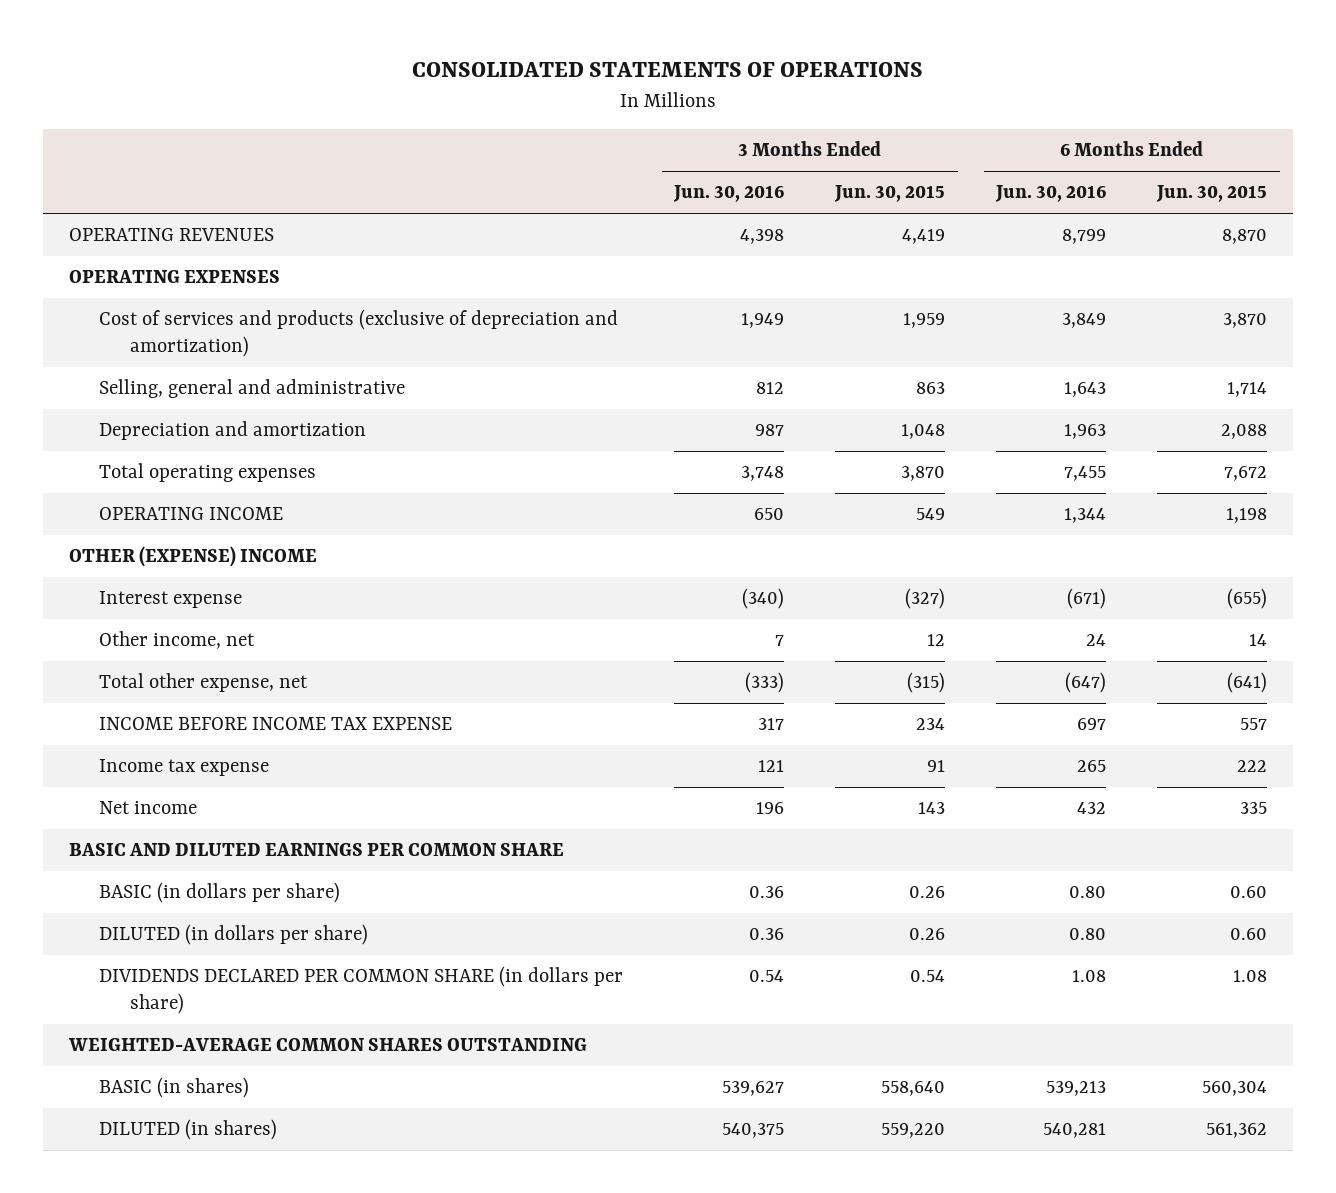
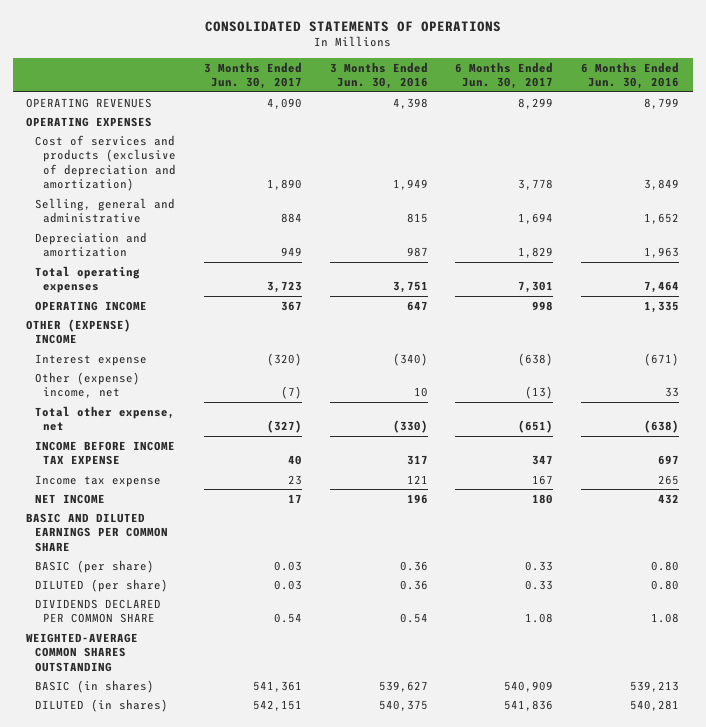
- | 3 Months Ended Jun. 30, 2016 | 3 Months Ended Jun. 30, 2015 | 6 Months Ended Jun. 30, 2016 | 6 Months Ended Jun. 30, 2015
+ | 3 Months Ended Jun. 30, 2017 | 3 Months Ended Jun. 30, 2016 | 6 Months Ended Jun. 30, 2017 | 6 Months Ended Jun. 30, 2016
- Selling, general and administrative | 812 | 863 | 1,643 | 1,714
+ Selling, general and administrative | 884 | 815 | 1,694 | 1,652
- Total operating expenses | 3,748 | 3,870 | 7,455 | 7,672
- OPERATING INCOME | 650 | 549 | 1,344 | 1,198
+ Total operating expenses | 3,723 | 3,751 | 7,301 | 7,464
+ OPERATING INCOME | 367 | 647 | 998 | 1,335
- Other income, net | 7 | 12 | 24 | 14
- Total other expense, net | (333) | (315) | (647) | (641)
+ Other (expense) income, net | (7) | 10 | (13) | 33
+ Total other expense, net | (327) | (330) | (651) | (638)
- Net income | 196 | 143 | 432 | 335
+ NET INCOME | 17 | 196 | 180 | 432
- BASIC (in dollars per share) | 0.36 | 0.26 | 0.80 | 0.60
- DILUTED (in dollars per share) | 0.36 | 0.26 | 0.80 | 0.60
- DIVIDENDS DECLARED PER COMMON SHARE (in dollars per share) | 0.54 | 0.54 | 1.08 | 1.08
+ BASIC (per share) | 0.03 | 0.36 | 0.33 | 0.80
+ DILUTED (per share) | 0.03 | 0.36 | 0.33 | 0.80
+ DIVIDENDS DECLARED PER COMMON SHARE | 0.54 | 0.54 | 1.08 | 1.08

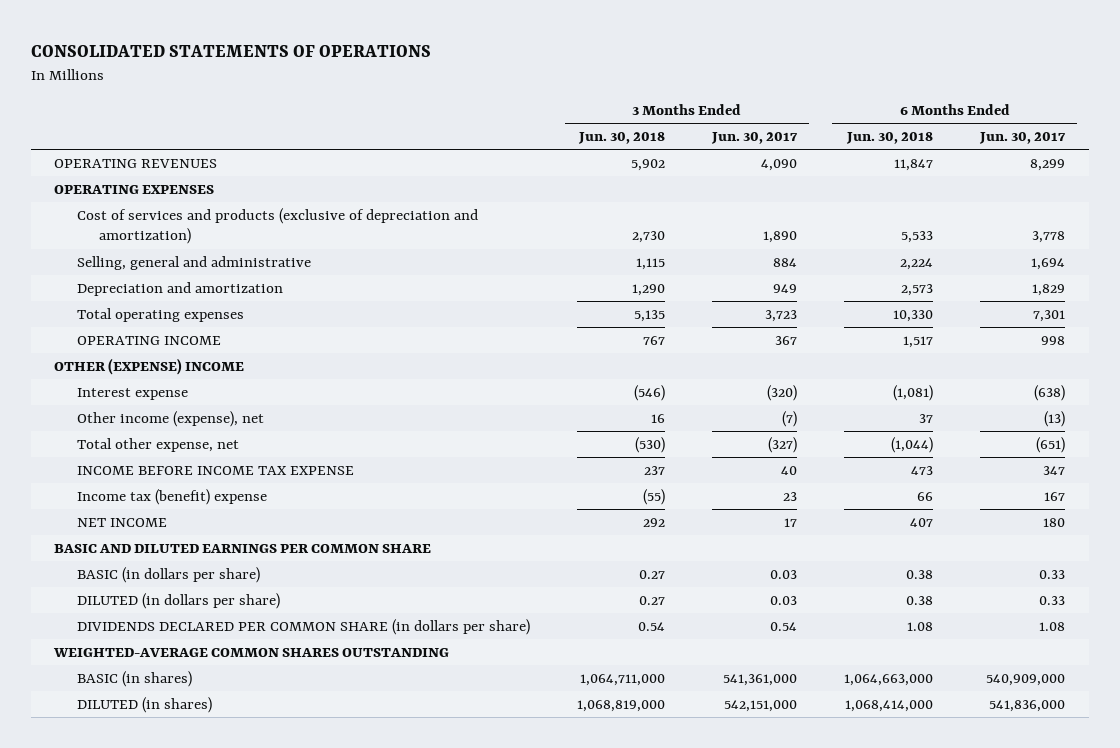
- | 3 Months Ended Jun. 30, 2017 | 3 Months Ended Jun. 30, 2016 | 6 Months Ended Jun. 30, 2017 | 6 Months Ended Jun. 30, 2016
+ | 3 Months Ended Jun. 30, 2018 | 3 Months Ended Jun. 30, 2017 | 6 Months Ended Jun. 30, 2018 | 6 Months Ended Jun. 30, 2017
- Other (expense) income, net | (7) | 10 | (13) | 33
+ Other income (expense), net | 16 | (7) | 37 | (13)
- Income tax expense | 23 | 121 | 167 | 265
+ Income tax (benefit) expense | (55) | 23 | 66 | 167
- BASIC (per share) | 0.03 | 0.36 | 0.33 | 0.80
- DILUTED (per share) | 0.03 | 0.36 | 0.33 | 0.80
- DIVIDENDS DECLARED PER COMMON SHARE | 0.54 | 0.54 | 1.08 | 1.08
+ BASIC (in dollars per share) | 0.27 | 0.03 | 0.38 | 0.33
+ DILUTED (in dollars per share) | 0.27 | 0.03 | 0.38 | 0.33
+ DIVIDENDS DECLARED PER COMMON SHARE (in dollars per share) | 0.54 | 0.54 | 1.08 | 1.08
- BASIC (in shares) | 541,361 | 539,627 | 540,909 | 539,213
- DILUTED (in shares) | 542,151 | 540,375 | 541,836 | 540,281
+ BASIC (in shares) | 1,064,711,000 | 541,361,000 | 1,064,663,000 | 540,909,000
+ DILUTED (in shares) | 1,068,819,000 | 542,151,000 | 1,068,414,000 | 541,836,000

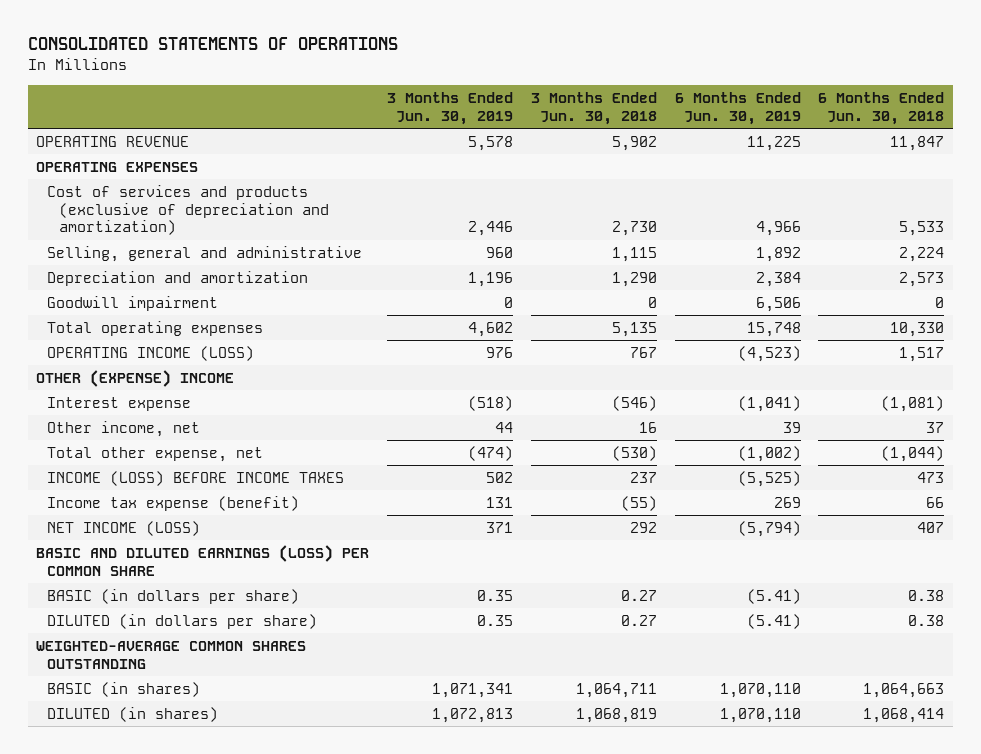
- | 3 Months Ended Jun. 30, 2018 | 3 Months Ended Jun. 30, 2017 | 6 Months Ended Jun. 30, 2018 | 6 Months Ended Jun. 30, 2017
+ | 3 Months Ended Jun. 30, 2019 | 3 Months Ended Jun. 30, 2018 | 6 Months Ended Jun. 30, 2019 | 6 Months Ended Jun. 30, 2018
- OPERATING REVENUES | 5,902 | 4,090 | 11,847 | 8,299
+ OPERATING REVENUE | 5,578 | 5,902 | 11,225 | 11,847
+ Goodwill impairment | 0 | 0 | 6,506 | 0
- OPERATING INCOME | 767 | 367 | 1,517 | 998
+ OPERATING INCOME (LOSS) | 976 | 767 | (4,523) | 1,517
- Other income (expense), net | 16 | (7) | 37 | (13)
+ Other income, net | 44 | 16 | 39 | 37
- INCOME BEFORE INCOME TAX EXPENSE | 237 | 40 | 473 | 347
- Income tax (benefit) expense | (55) | 23 | 66 | 167
- NET INCOME | 292 | 17 | 407 | 180
- BASIC AND DILUTED EARNINGS PER COMMON SHARE
+ INCOME (LOSS) BEFORE INCOME TAXES | 502 | 237 | (5,525) | 473
+ Income tax expense (benefit) | 131 | (55) | 269 | 66
+ NET INCOME (LOSS) | 371 | 292 | (5,794) | 407
+ BASIC AND DILUTED EARNINGS (LOSS) PER COMMON SHARE
- DIVIDENDS DECLARED PER COMMON SHARE (in dollars per share) | 0.54 | 0.54 | 1.08 | 1.08
- BASIC (in shares) | 1,064,711,000 | 541,361,000 | 1,064,663,000 | 540,909,000
- DILUTED (in shares) | 1,068,819,000 | 542,151,000 | 1,068,414,000 | 541,836,000
+ BASIC (in shares) | 1,071,341 | 1,064,711 | 1,070,110 | 1,064,663
+ DILUTED (in shares) | 1,072,813 | 1,068,819 | 1,070,110 | 1,068,414

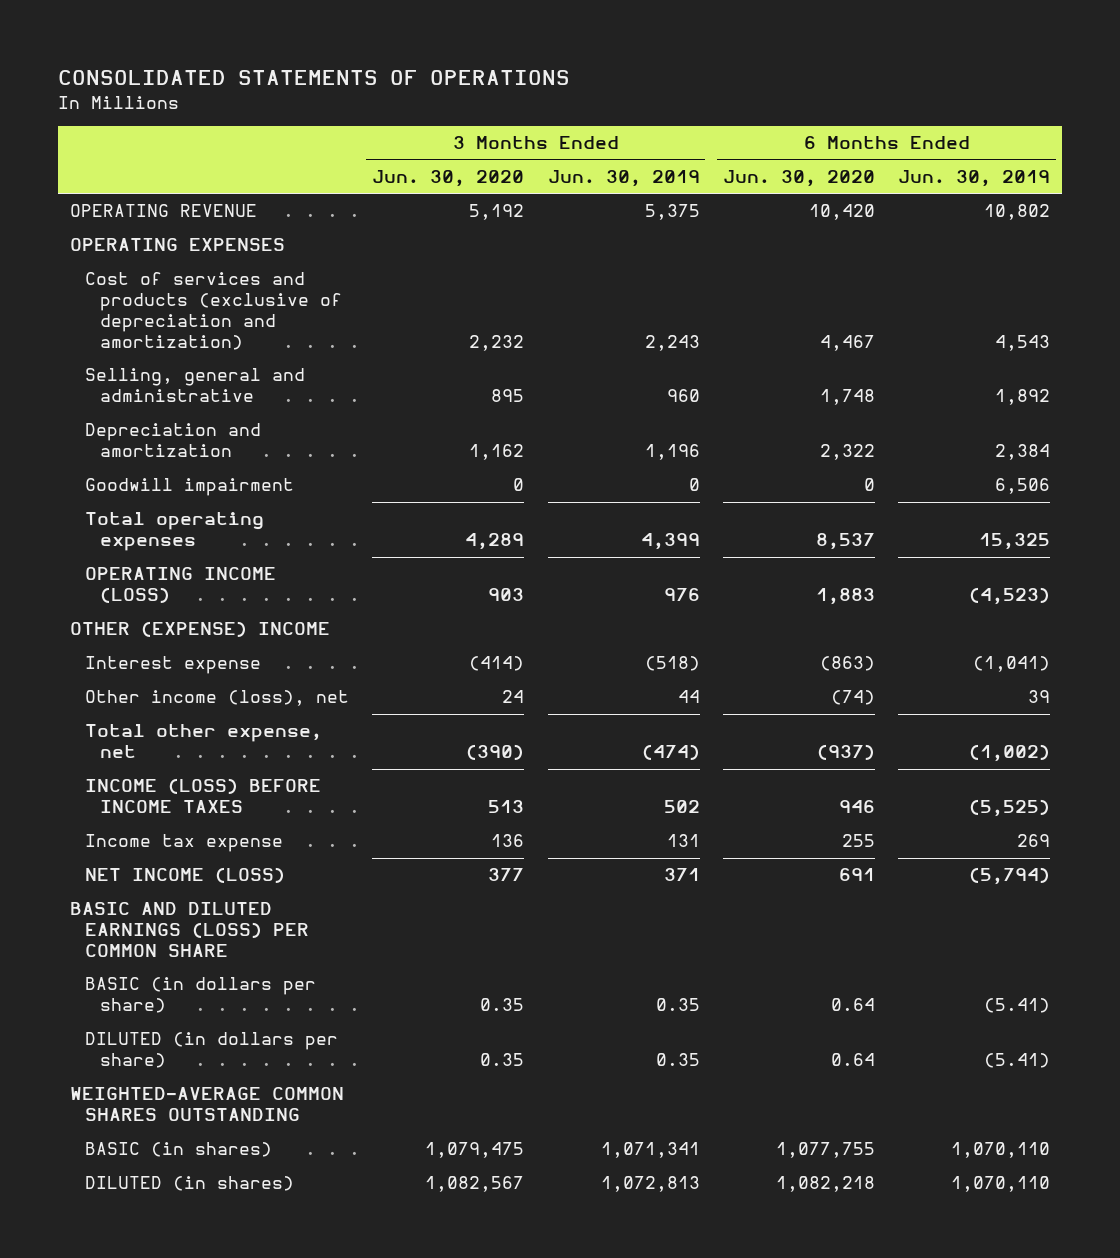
- | 3 Months Ended Jun. 30, 2019 | 3 Months Ended Jun. 30, 2018 | 6 Months Ended Jun. 30, 2019 | 6 Months Ended Jun. 30, 2018
+ | 3 Months Ended Jun. 30, 2020 | 3 Months Ended Jun. 30, 2019 | 6 Months Ended Jun. 30, 2020 | 6 Months Ended Jun. 30, 2019
- OPERATING REVENUE | 5,578 | 5,902 | 11,225 | 11,847
+ OPERATING REVENUE | 5,192 | 5,375 | 10,420 | 10,802
- Cost of services and products (exclusive of depreciation and amortization) | 2,446 | 2,730 | 4,966 | 5,533
+ Cost of services and products (exclusive of depreciation and amortization) | 2,232 | 2,243 | 4,467 | 4,543
- Total operating expenses | 4,602 | 5,135 | 15,748 | 10,330
+ Total operating expenses | 4,289 | 4,399 | 8,537 | 15,325
- Other income, net | 44 | 16 | 39 | 37
+ Other income (loss), net | 24 | 44 | (74) | 39
- Income tax expense (benefit) | 131 | (55) | 269 | 66
+ Income tax expense | 136 | 131 | 255 | 269

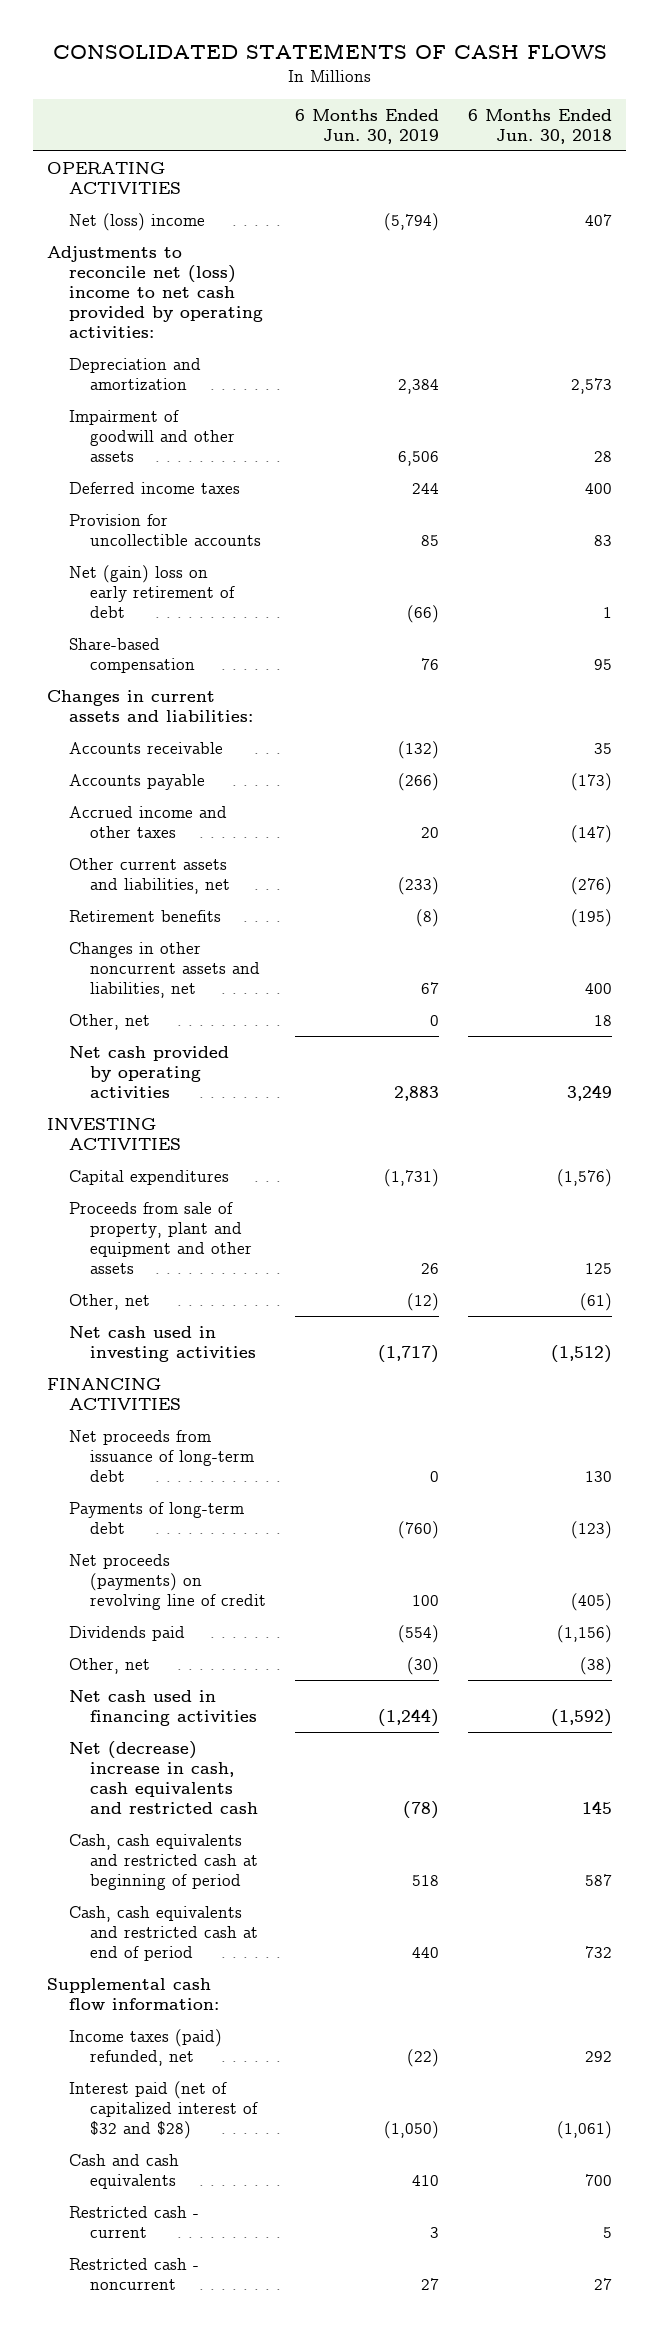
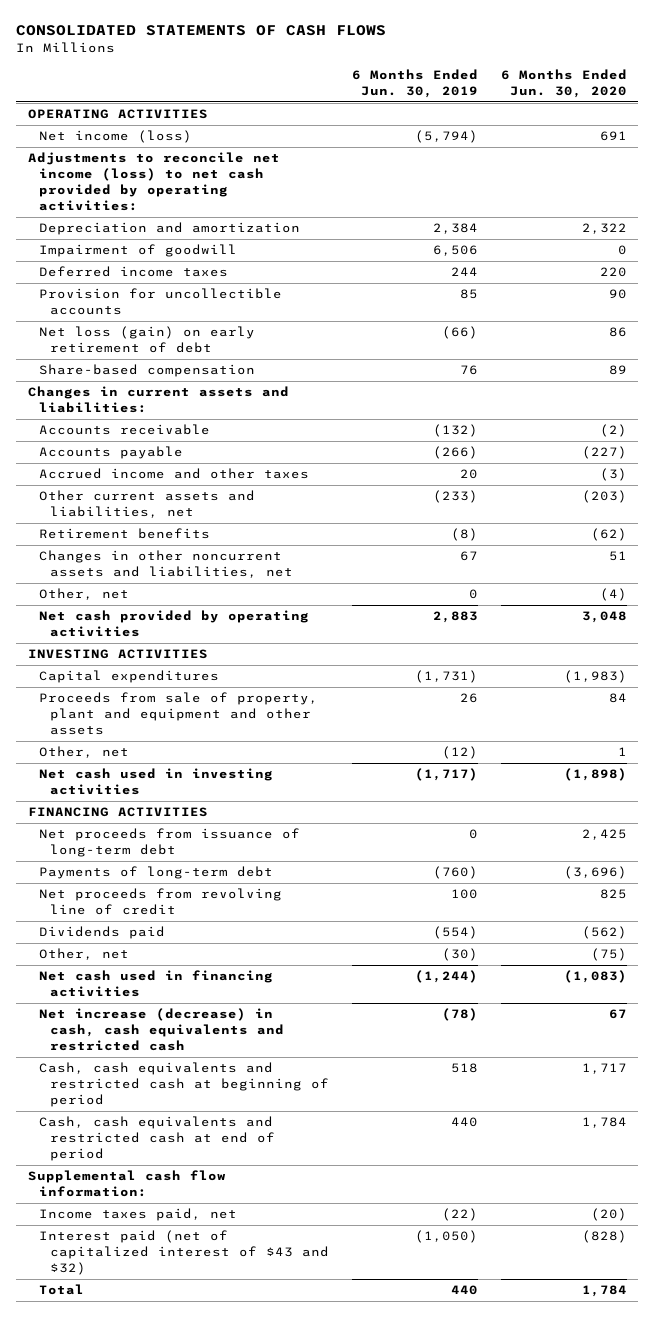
- | 6 Months Ended Jun. 30, 2019 | 6 Months Ended Jun. 30, 2018
+ | 6 Months Ended Jun. 30, 2019 | 6 Months Ended Jun. 30, 2020
- Net (loss) income | (5,794) | 407
- Adjustments to reconcile net (loss) income to net cash provided by operating activities:
+ Net income (loss) | (5,794) | 691
+ Adjustments to reconcile net income (loss) to net cash provided by operating activities:
- Impairment of goodwill and other assets | 6,506 | 28
+ Impairment of goodwill | 6,506 | 0
- Net (gain) loss on early retirement of debt | (66) | 1
+ Net loss (gain) on early retirement of debt | (66) | 86
- Net proceeds (payments) on revolving line of credit | 100 | (405)
+ Net proceeds from revolving line of credit | 100 | 825
- Net (decrease) increase in cash, cash equivalents and restricted cash | (78) | 145
+ Net increase (decrease) in cash, cash equivalents and restricted cash | (78) | 67
- Income taxes (paid) refunded, net | (22) | 292
- Interest paid (net of capitalized interest of $32 and $28) | (1,050) | (1,061)
- Cash and cash equivalents | 410 | 700
- Restricted cash - current | 3 | 5
- Restricted cash - noncurrent | 27 | 27
+ Income taxes paid, net | (22) | (20)
+ Interest paid (net of capitalized interest of $43 and $32) | (1,050) | (828)
+ Total | 440 | 1,784

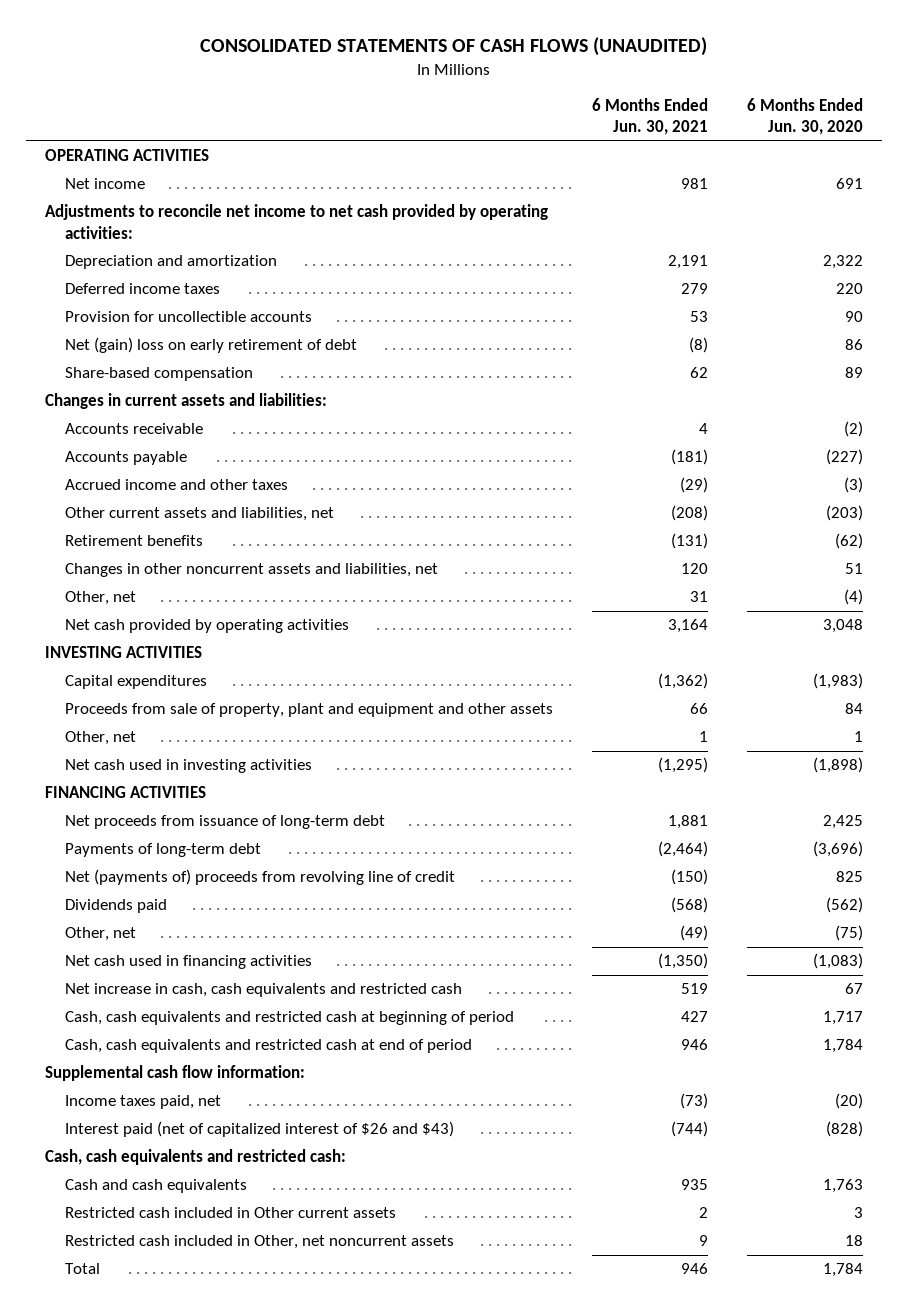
- CONSOLIDATED STATEMENTS OF CASH FLOWS
+ CONSOLIDATED STATEMENTS OF CASH FLOWS (UNAUDITED)
- | 6 Months Ended Jun. 30, 2019 | 6 Months Ended Jun. 30, 2020
+ | 6 Months Ended Jun. 30, 2021 | 6 Months Ended Jun. 30, 2020
- Net income (loss) | (5,794) | 691
- Adjustments to reconcile net income (loss) to net cash provided by operating activities:
+ Net income | 981 | 691
+ Adjustments to reconcile net income to net cash provided by operating activities:
- Impairment of goodwill | 6,506 | 0
- Net loss (gain) on early retirement of debt | (66) | 86
+ Net (gain) loss on early retirement of debt | (8) | 86
- Net proceeds from revolving line of credit | 100 | 825
+ Net (payments of) proceeds from revolving line of credit | (150) | 825
- Net increase (decrease) in cash, cash equivalents and restricted cash | (78) | 67
+ Net increase in cash, cash equivalents and restricted cash | 519 | 67
- Interest paid (net of capitalized interest of $43 and $32) | (1,050) | (828)
+ Interest paid (net of capitalized interest of $26 and $43) | (744) | (828)
+ Cash, cash equivalents and restricted cash:
+ Cash and cash equivalents | 935 | 1,763
+ Restricted cash included in Other current assets | 2 | 3
+ Restricted cash included in Other, net noncurrent assets | 9 | 18

